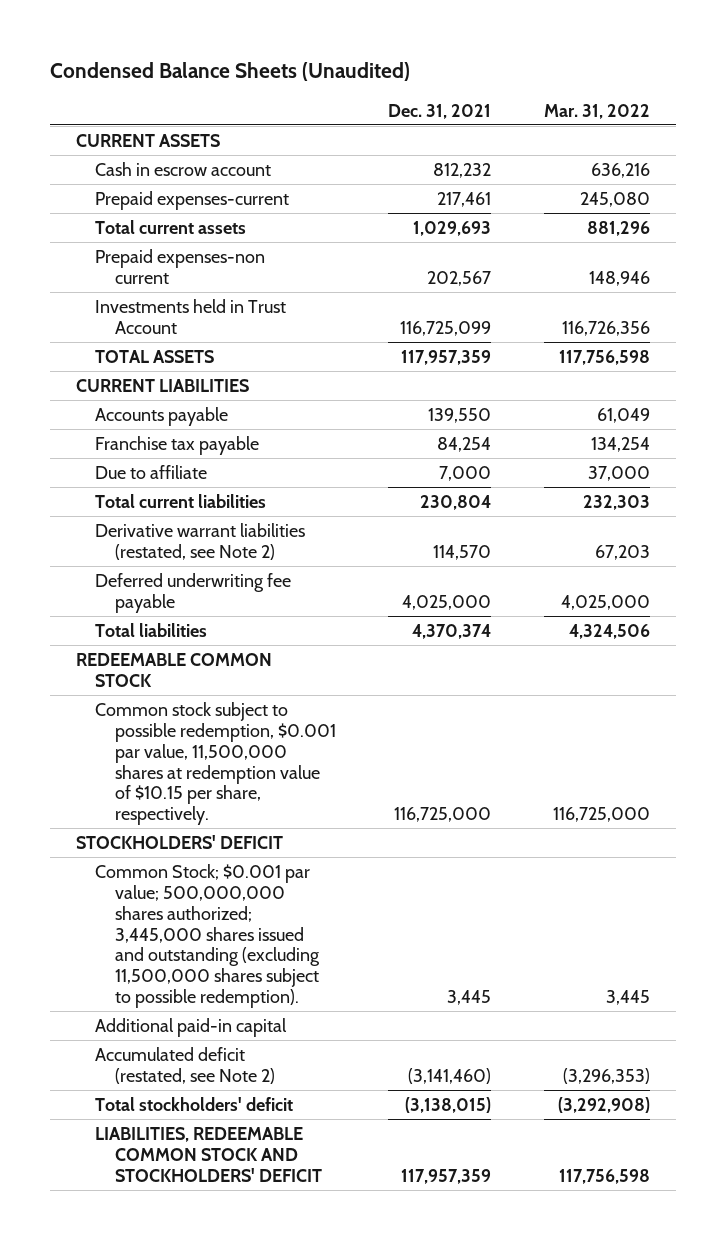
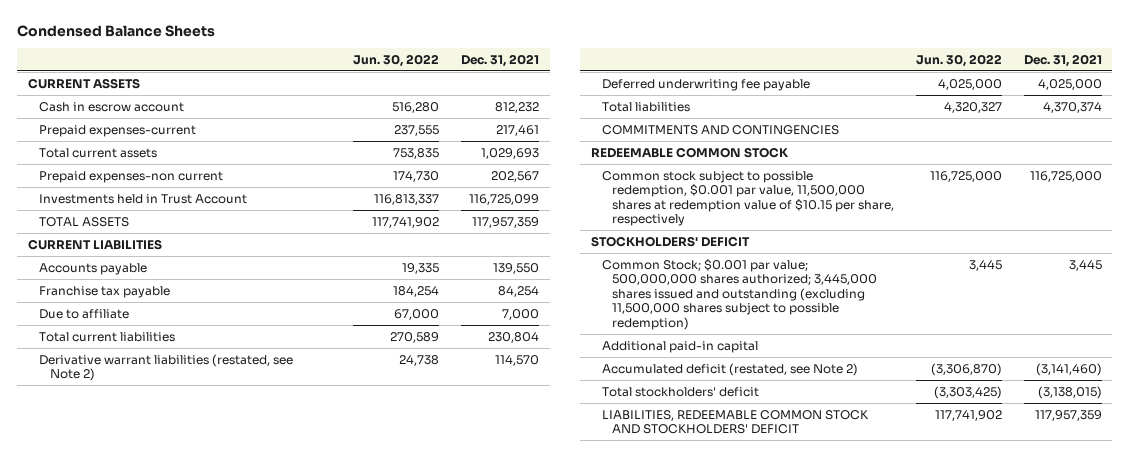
- Condensed Balance Sheets (Unaudited)
+ Condensed Balance Sheets
- | Dec. 31, 2021 | Mar. 31, 2022
+ | Jun. 30, 2022 | Dec. 31, 2021
+ COMMITMENTS AND CONTINGENCIES
- Common stock subject to possible redemption, $0.001 par value, 11,500,000 shares at redemption value of $10.15 per share, respectively. | 116,725,000 | 116,725,000
+ Common stock subject to possible redemption, $0.001 par value, 11,500,000 shares at redemption value of $10.15 per share, respectively | 116,725,000 | 116,725,000
- Common Stock; $0.001 par value; 500,000,000 shares authorized; 3,445,000 shares issued and outstanding (excluding 11,500,000 shares subject to possible redemption). | 3,445 | 3,445
+ Common Stock; $0.001 par value; 500,000,000 shares authorized; 3,445,000 shares issued and outstanding (excluding 11,500,000 shares subject to possible redemption) | 3,445 | 3,445

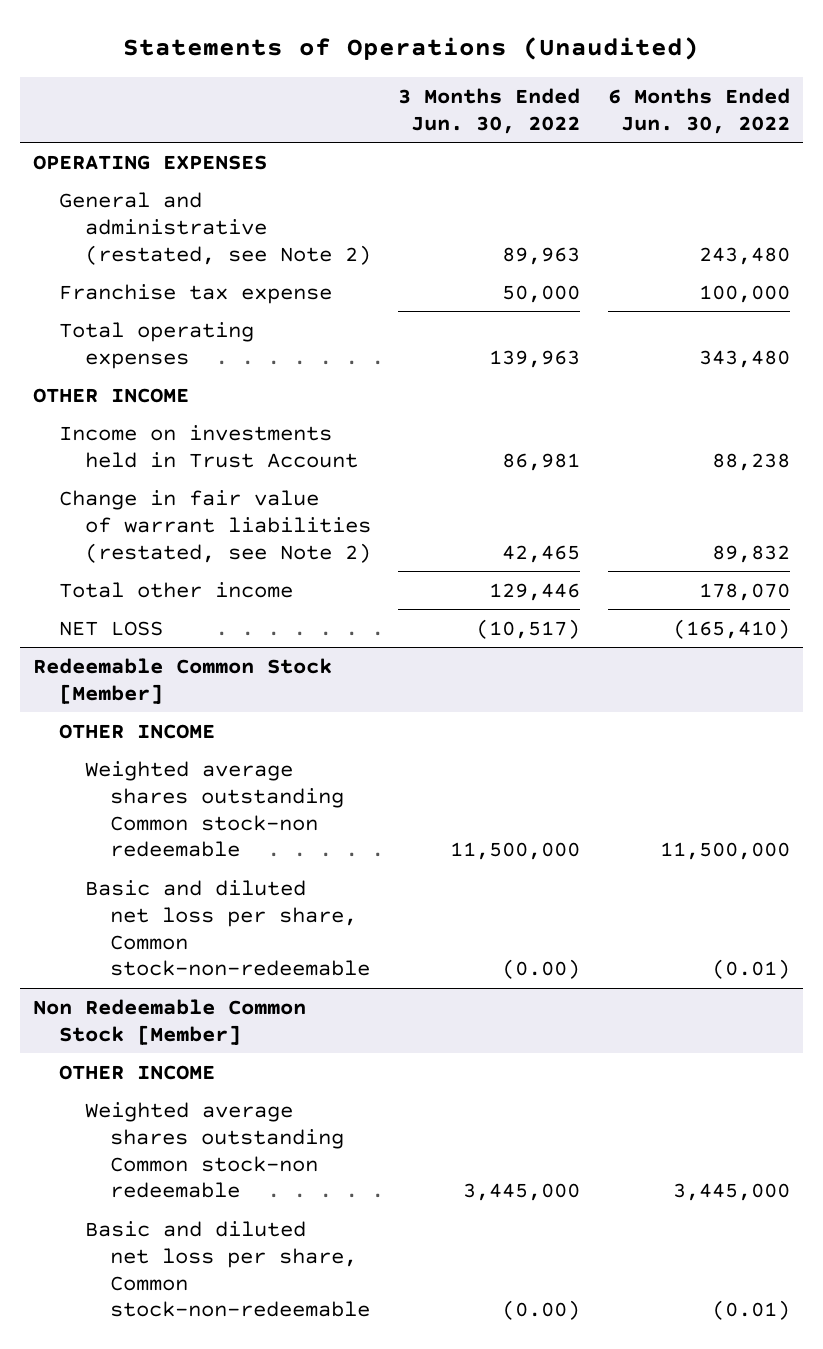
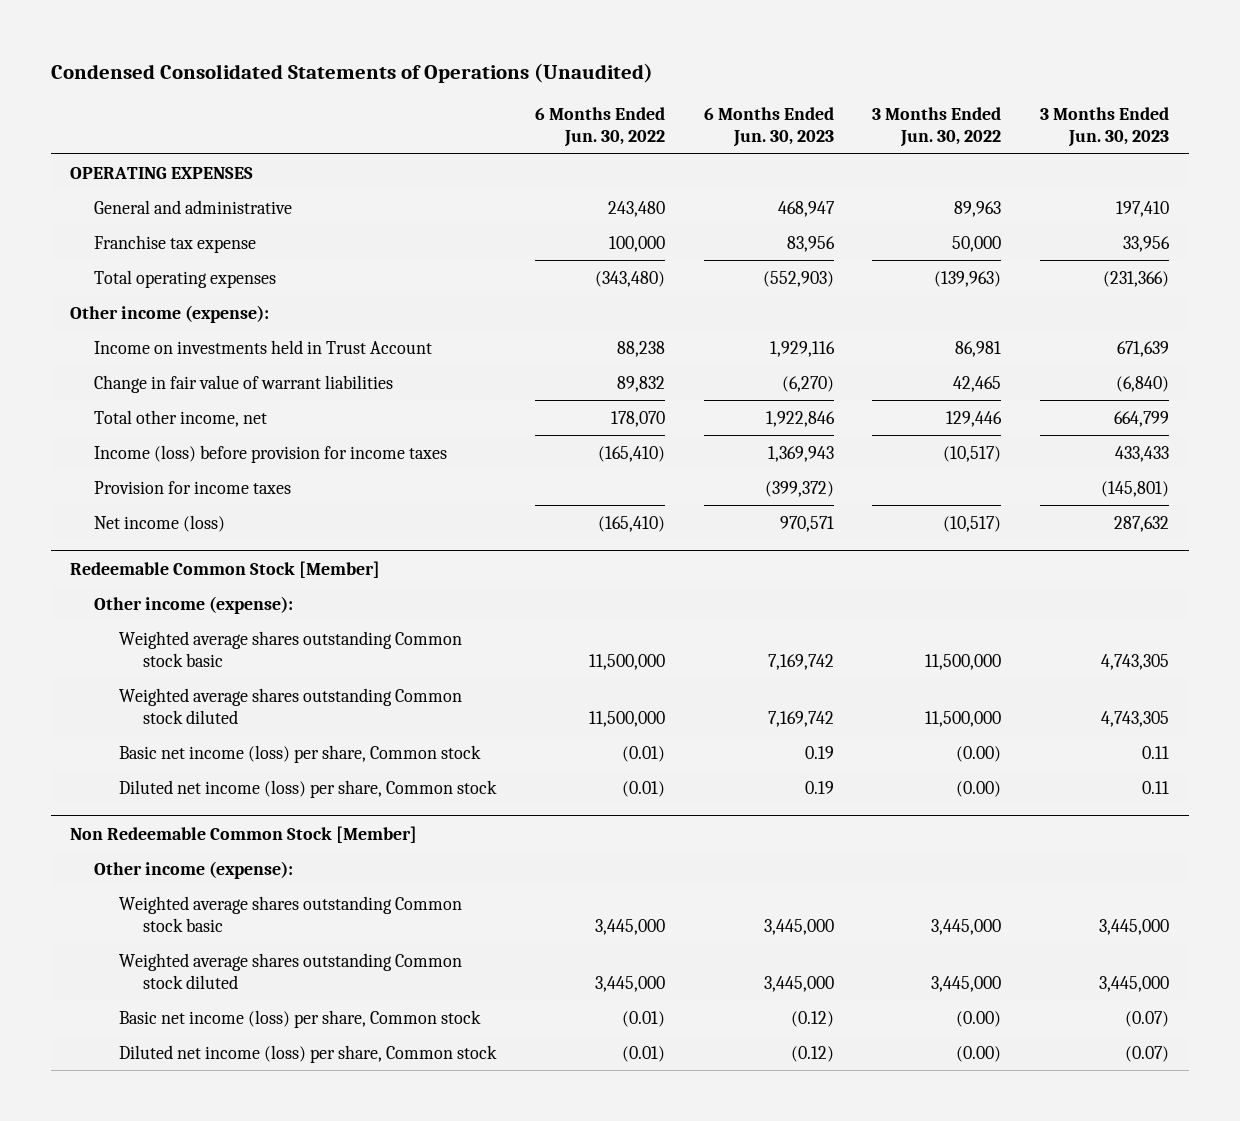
- Statements of Operations (Unaudited)
+ Condensed Consolidated Statements of Operations (Unaudited)
- | 3 Months Ended Jun. 30, 2022 | 6 Months Ended Jun. 30, 2022
+ | 6 Months Ended Jun. 30, 2022 | 6 Months Ended Jun. 30, 2023 | 3 Months Ended Jun. 30, 2022 | 3 Months Ended Jun. 30, 2023
- General and administrative (restated, see Note 2) | 89,963 | 243,480
+ General and administrative | 243,480 | 468,947 | 89,963 | 197,410
- Total operating expenses | 139,963 | 343,480
- OTHER INCOME
+ Total operating expenses | (343,480) | (552,903) | (139,963) | (231,366)
+ Other income (expense):
- Change in fair value of warrant liabilities (restated, see Note 2) | 42,465 | 89,832
- Total other income | 129,446 | 178,070
- NET LOSS | (10,517) | (165,410)
+ Change in fair value of warrant liabilities | 89,832 | (6,270) | 42,465 | (6,840)
+ Total other income, net | 178,070 | 1,922,846 | 129,446 | 664,799
+ Income (loss) before provision for income taxes | (165,410) | 1,369,943 | (10,517) | 433,433
+ Provision for income taxes | | (399,372) | | (145,801)
+ Net income (loss) | (165,410) | 970,571 | (10,517) | 287,632
@ Redeemable Common Stock [Member]
- OTHER INCOME
- Weighted average shares outstanding Common stock-non redeemable | 11,500,000 | 11,500,000
- Basic and diluted net loss per share, Common stock-non-redeemable | (0.00) | (0.01)
+ Other income (expense):
+ Weighted average shares outstanding Common stock basic | 11,500,000 | 7,169,742 | 11,500,000 | 4,743,305
+ Weighted average shares outstanding Common stock diluted | 11,500,000 | 7,169,742 | 11,500,000 | 4,743,305
+ Basic net income (loss) per share, Common stock | (0.01) | 0.19 | (0.00) | 0.11
+ Diluted net income (loss) per share, Common stock | (0.01) | 0.19 | (0.00) | 0.11
@ Non Redeemable Common Stock [Member]
- OTHER INCOME
- Weighted average shares outstanding Common stock-non redeemable | 3,445,000 | 3,445,000
- Basic and diluted net loss per share, Common stock-non-redeemable | (0.00) | (0.01)
+ Other income (expense):
+ Weighted average shares outstanding Common stock basic | 3,445,000 | 3,445,000 | 3,445,000 | 3,445,000
+ Weighted average shares outstanding Common stock diluted | 3,445,000 | 3,445,000 | 3,445,000 | 3,445,000
+ Basic net income (loss) per share, Common stock | (0.01) | (0.12) | (0.00) | (0.07)
+ Diluted net income (loss) per share, Common stock | (0.01) | (0.12) | (0.00) | (0.07)

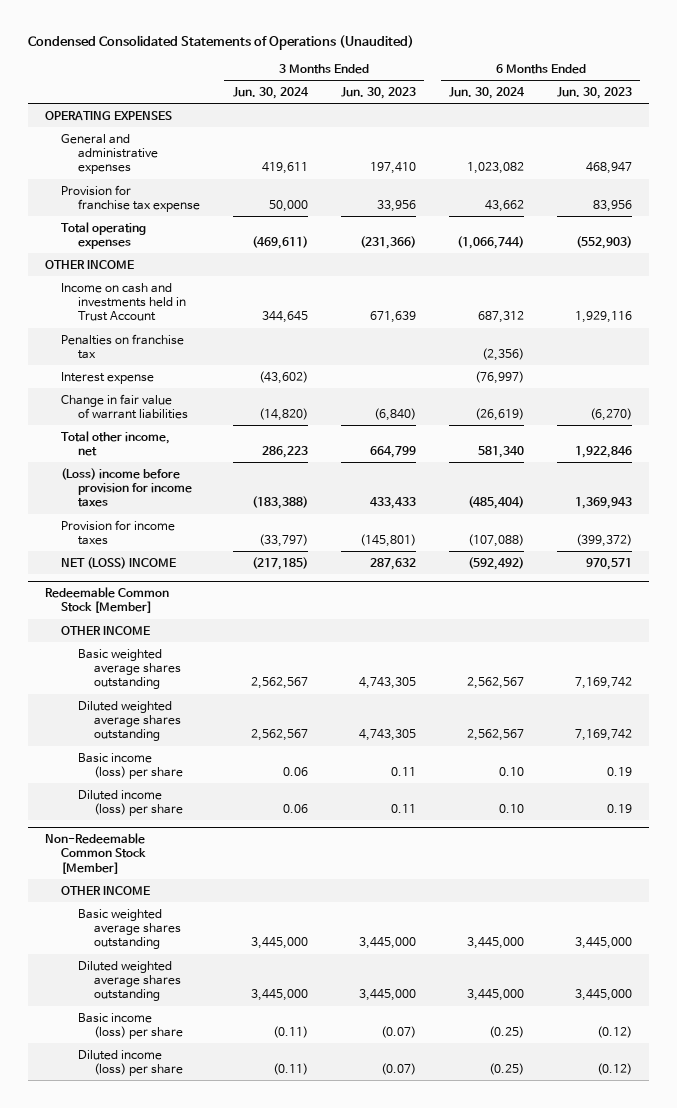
- | 6 Months Ended Jun. 30, 2022 | 6 Months Ended Jun. 30, 2023 | 3 Months Ended Jun. 30, 2022 | 3 Months Ended Jun. 30, 2023
+ | 3 Months Ended Jun. 30, 2024 | 3 Months Ended Jun. 30, 2023 | 6 Months Ended Jun. 30, 2024 | 6 Months Ended Jun. 30, 2023
- General and administrative | 243,480 | 468,947 | 89,963 | 197,410
- Franchise tax expense | 100,000 | 83,956 | 50,000 | 33,956
+ General and administrative expenses | 419,611 | 197,410 | 1,023,082 | 468,947
+ Provision for franchise tax expense | 50,000 | 33,956 | 43,662 | 83,956
- Other income (expense):
- Income on investments held in Trust Account | 88,238 | 1,929,116 | 86,981 | 671,639
+ OTHER INCOME
+ Income on cash and investments held in Trust Account | 344,645 | 671,639 | 687,312 | 1,929,116
+ Penalties on franchise tax | | | (2,356) |
+ Interest expense | (43,602) | | (76,997) |
- Income (loss) before provision for income taxes | (165,410) | 1,369,943 | (10,517) | 433,433
+ (Loss) income before provision for income taxes | (183,388) | 433,433 | (485,404) | 1,369,943
- Net income (loss) | (165,410) | 970,571 | (10,517) | 287,632
+ NET (LOSS) INCOME | (217,185) | 287,632 | (592,492) | 970,571
@ Redeemable Common Stock [Member]
- Other income (expense):
- Weighted average shares outstanding Common stock basic | 11,500,000 | 7,169,742 | 11,500,000 | 4,743,305
- Weighted average shares outstanding Common stock diluted | 11,500,000 | 7,169,742 | 11,500,000 | 4,743,305
- Basic net income (loss) per share, Common stock | (0.01) | 0.19 | (0.00) | 0.11
- Diluted net income (loss) per share, Common stock | (0.01) | 0.19 | (0.00) | 0.11
- Non Redeemable Common Stock [Member]
- Other income (expense):
- Weighted average shares outstanding Common stock basic | 3,445,000 | 3,445,000 | 3,445,000 | 3,445,000
- Weighted average shares outstanding Common stock diluted | 3,445,000 | 3,445,000 | 3,445,000 | 3,445,000
- Basic net income (loss) per share, Common stock | (0.01) | (0.12) | (0.00) | (0.07)
- Diluted net income (loss) per share, Common stock | (0.01) | (0.12) | (0.00) | (0.07)
@ Redeemable Common Stock [Member]
+ OTHER INCOME
+ Basic weighted average shares outstanding | 2,562,567 | 4,743,305 | 2,562,567 | 7,169,742
+ Diluted weighted average shares outstanding | 2,562,567 | 4,743,305 | 2,562,567 | 7,169,742
+ Basic income (loss) per share | 0.06 | 0.11 | 0.10 | 0.19
+ Diluted income (loss) per share | 0.06 | 0.11 | 0.10 | 0.19
+ Non-Redeemable Common Stock [Member]
+ OTHER INCOME
+ Basic weighted average shares outstanding | 3,445,000 | 3,445,000 | 3,445,000 | 3,445,000
+ Diluted weighted average shares outstanding | 3,445,000 | 3,445,000 | 3,445,000 | 3,445,000
+ Basic income (loss) per share | (0.11) | (0.07) | (0.25) | (0.12)
+ Diluted income (loss) per share | (0.11) | (0.07) | (0.25) | (0.12)

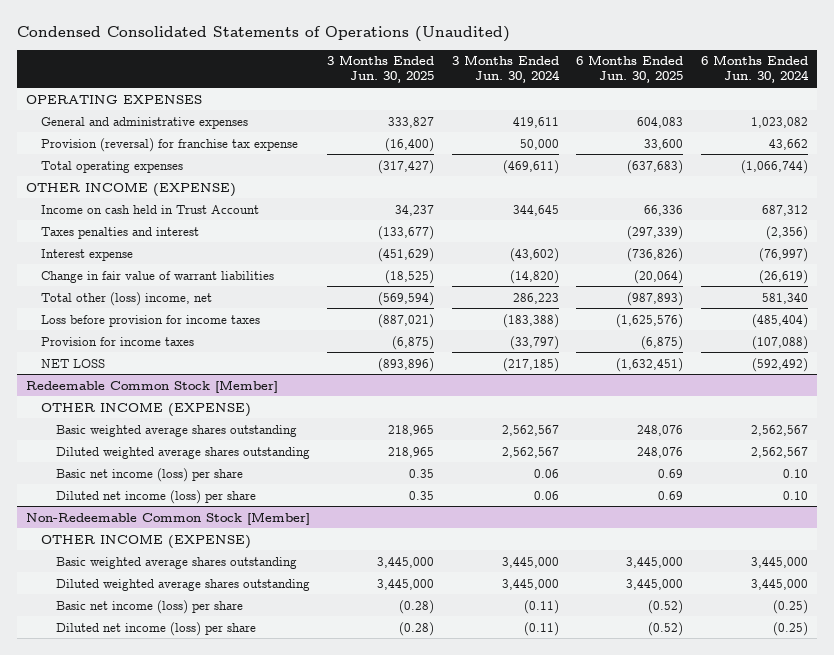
- | 3 Months Ended Jun. 30, 2024 | 3 Months Ended Jun. 30, 2023 | 6 Months Ended Jun. 30, 2024 | 6 Months Ended Jun. 30, 2023
+ | 3 Months Ended Jun. 30, 2025 | 3 Months Ended Jun. 30, 2024 | 6 Months Ended Jun. 30, 2025 | 6 Months Ended Jun. 30, 2024
- Provision for franchise tax expense | 50,000 | 33,956 | 43,662 | 83,956
+ Provision (reversal) for franchise tax expense | (16,400) | 50,000 | 33,600 | 43,662
- OTHER INCOME
- Income on cash and investments held in Trust Account | 344,645 | 671,639 | 687,312 | 1,929,116
- Penalties on franchise tax | | | (2,356) |
+ OTHER INCOME (EXPENSE)
+ Income on cash held in Trust Account | 34,237 | 344,645 | 66,336 | 687,312
+ Taxes penalties and interest | (133,677) | | (297,339) | (2,356)
- Total other income, net | 286,223 | 664,799 | 581,340 | 1,922,846
- (Loss) income before provision for income taxes | (183,388) | 433,433 | (485,404) | 1,369,943
+ Total other (loss) income, net | (569,594) | 286,223 | (987,893) | 581,340
+ Loss before provision for income taxes | (887,021) | (183,388) | (1,625,576) | (485,404)
- NET (LOSS) INCOME | (217,185) | 287,632 | (592,492) | 970,571
+ NET LOSS | (893,896) | (217,185) | (1,632,451) | (592,492)
@ Redeemable Common Stock [Member]
- OTHER INCOME
+ OTHER INCOME (EXPENSE)
- Basic income (loss) per share | 0.06 | 0.11 | 0.10 | 0.19
- Diluted income (loss) per share | 0.06 | 0.11 | 0.10 | 0.19
+ Basic net income (loss) per share | 0.35 | 0.06 | 0.69 | 0.10
+ Diluted net income (loss) per share | 0.35 | 0.06 | 0.69 | 0.10
@ Non-Redeemable Common Stock [Member]
- OTHER INCOME
+ OTHER INCOME (EXPENSE)
- Basic income (loss) per share | (0.11) | (0.07) | (0.25) | (0.12)
- Diluted income (loss) per share | (0.11) | (0.07) | (0.25) | (0.12)
+ Basic net income (loss) per share | (0.28) | (0.11) | (0.52) | (0.25)
+ Diluted net income (loss) per share | (0.28) | (0.11) | (0.52) | (0.25)

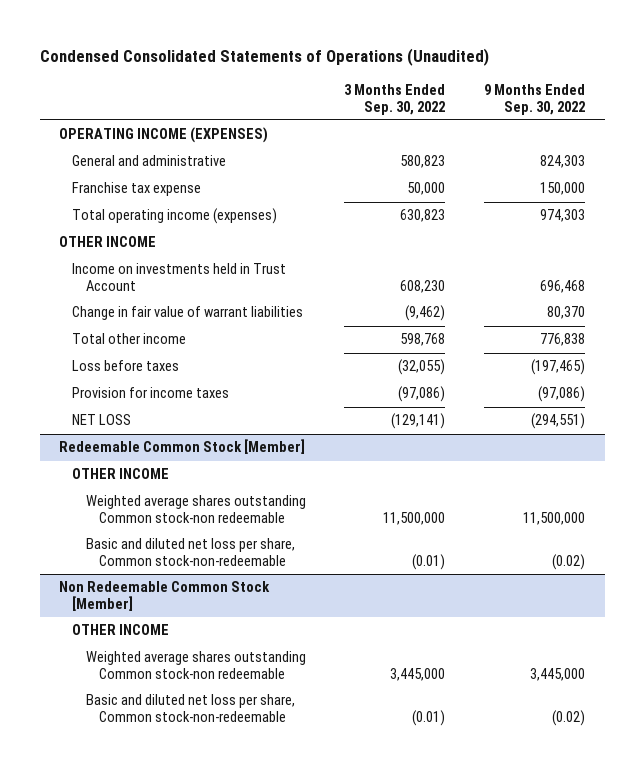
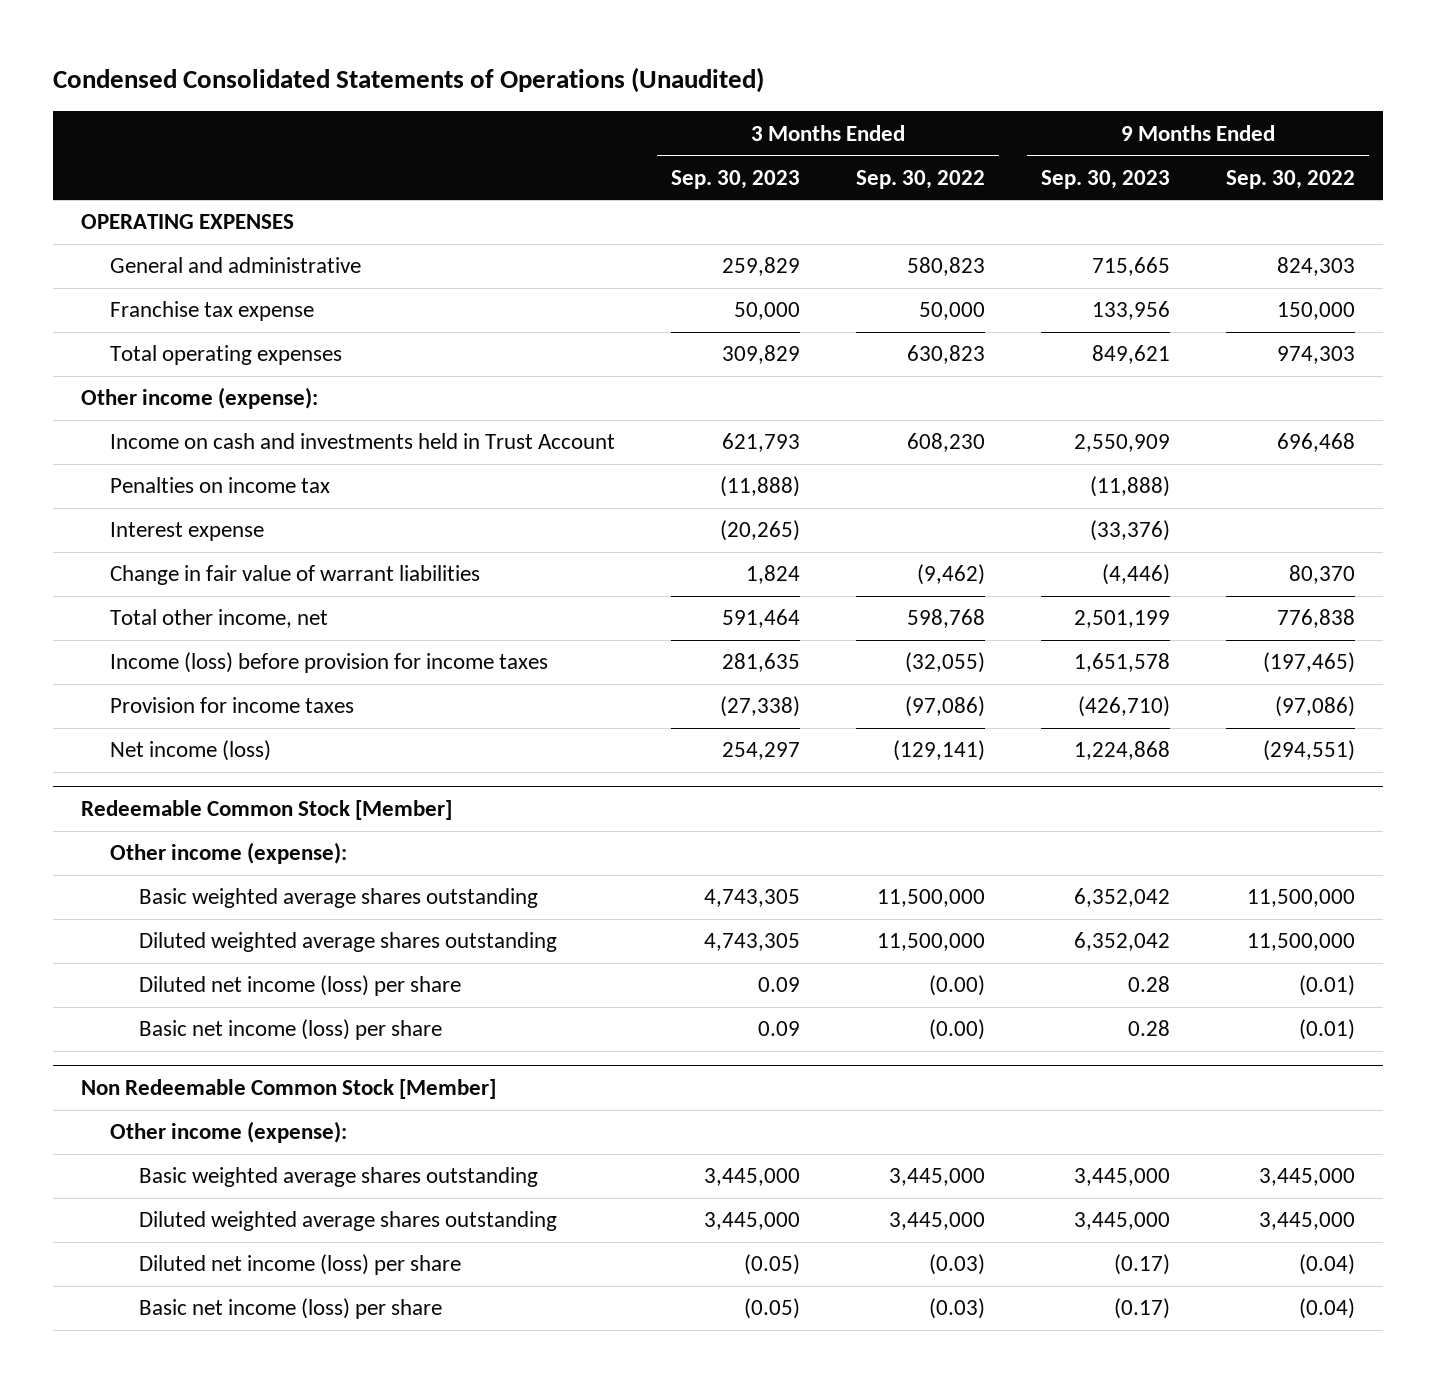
- | 3 Months Ended Sep. 30, 2022 | 9 Months Ended Sep. 30, 2022
+ | 3 Months Ended Sep. 30, 2023 | 3 Months Ended Sep. 30, 2022 | 9 Months Ended Sep. 30, 2023 | 9 Months Ended Sep. 30, 2022
- OPERATING INCOME (EXPENSES)
+ OPERATING EXPENSES
- Total operating income (expenses) | 630,823 | 974,303
- OTHER INCOME
- Income on investments held in Trust Account | 608,230 | 696,468
+ Total operating expenses | 309,829 | 630,823 | 849,621 | 974,303
+ Other income (expense):
+ Income on cash and investments held in Trust Account | 621,793 | 608,230 | 2,550,909 | 696,468
+ Penalties on income tax | (11,888) | | (11,888) |
+ Interest expense | (20,265) | | (33,376) |
- Total other income | 598,768 | 776,838
- Loss before taxes | (32,055) | (197,465)
+ Total other income, net | 591,464 | 598,768 | 2,501,199 | 776,838
+ Income (loss) before provision for income taxes | 281,635 | (32,055) | 1,651,578 | (197,465)
- NET LOSS | (129,141) | (294,551)
+ Net income (loss) | 254,297 | (129,141) | 1,224,868 | (294,551)
@ Redeemable Common Stock [Member]
- OTHER INCOME
- Weighted average shares outstanding Common stock-non redeemable | 11,500,000 | 11,500,000
- Basic and diluted net loss per share, Common stock-non-redeemable | (0.01) | (0.02)
+ Other income (expense):
+ Basic weighted average shares outstanding | 4,743,305 | 11,500,000 | 6,352,042 | 11,500,000
+ Diluted weighted average shares outstanding | 4,743,305 | 11,500,000 | 6,352,042 | 11,500,000
+ Diluted net income (loss) per share | 0.09 | (0.00) | 0.28 | (0.01)
+ Basic net income (loss) per share | 0.09 | (0.00) | 0.28 | (0.01)
@ Non Redeemable Common Stock [Member]
- OTHER INCOME
- Weighted average shares outstanding Common stock-non redeemable | 3,445,000 | 3,445,000
- Basic and diluted net loss per share, Common stock-non-redeemable | (0.01) | (0.02)
+ Other income (expense):
+ Basic weighted average shares outstanding | 3,445,000 | 3,445,000 | 3,445,000 | 3,445,000
+ Diluted weighted average shares outstanding | 3,445,000 | 3,445,000 | 3,445,000 | 3,445,000
+ Diluted net income (loss) per share | (0.05) | (0.03) | (0.17) | (0.04)
+ Basic net income (loss) per share | (0.05) | (0.03) | (0.17) | (0.04)

